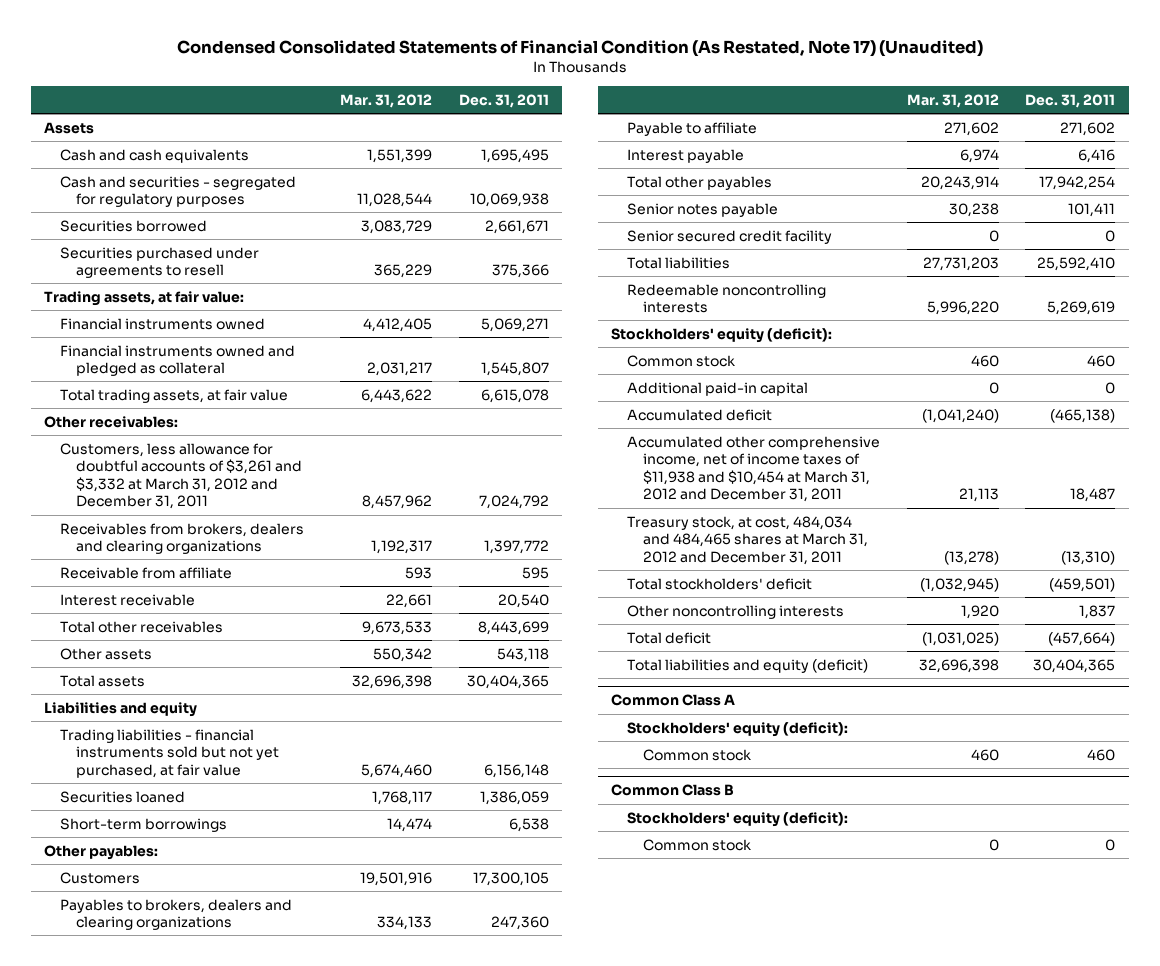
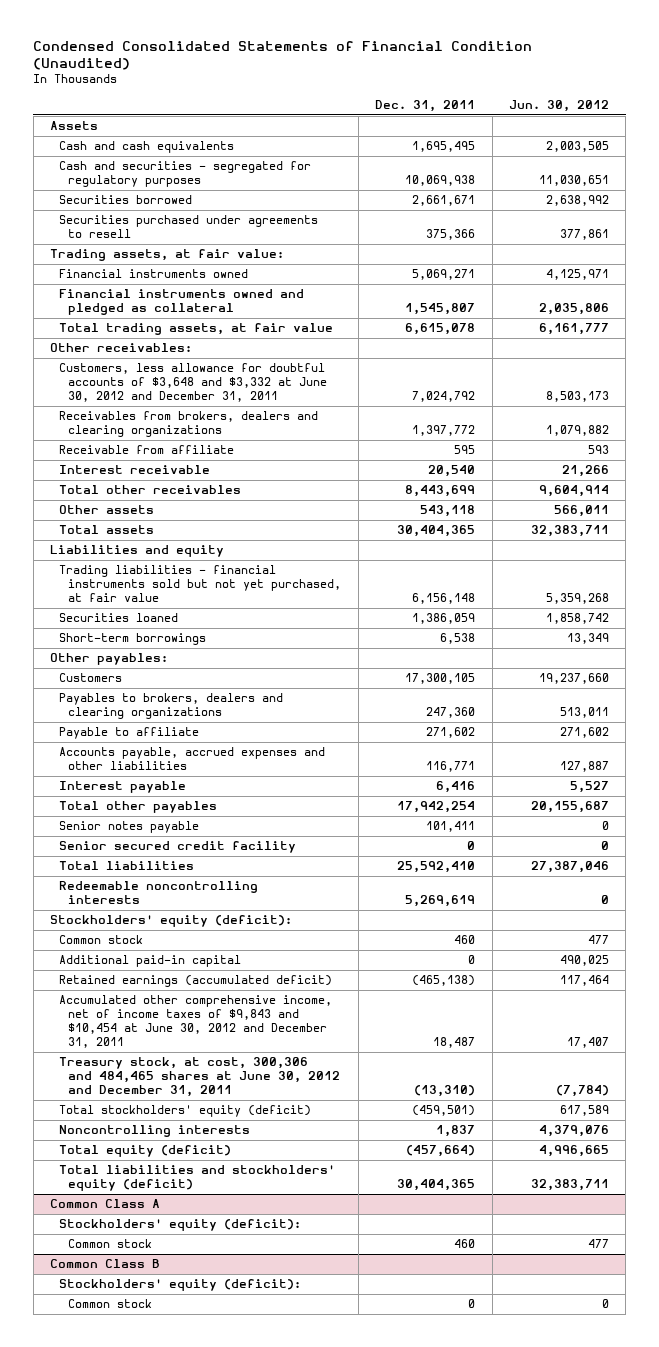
- Condensed Consolidated Statements of Financial Condition (As Restated, Note 17) (Unaudited)
+ Condensed Consolidated Statements of Financial Condition (Unaudited)
- | Mar. 31, 2012 | Dec. 31, 2011
+ | Dec. 31, 2011 | Jun. 30, 2012
- Customers, less allowance for doubtful accounts of $3,261 and $3,332 at March 31, 2012 and December 31, 2011 | 8,457,962 | 7,024,792
+ Customers, less allowance for doubtful accounts of $3,648 and $3,332 at June 30, 2012 and December 31, 2011 | 7,024,792 | 8,503,173
+ Accounts payable, accrued expenses and other liabilities | 116,771 | 127,887
- Accumulated deficit | (1,041,240) | (465,138)
- Accumulated other comprehensive income, net of income taxes of $11,938 and $10,454 at March 31, 2012 and December 31, 2011 | 21,113 | 18,487
- Treasury stock, at cost, 484,034 and 484,465 shares at March 31, 2012 and December 31, 2011 | (13,278) | (13,310)
- Total stockholders' deficit | (1,032,945) | (459,501)
- Other noncontrolling interests | 1,920 | 1,837
- Total deficit | (1,031,025) | (457,664)
- Total liabilities and equity (deficit) | 32,696,398 | 30,404,365
+ Retained earnings (accumulated deficit) | (465,138) | 117,464
+ Accumulated other comprehensive income, net of income taxes of $9,843 and $10,454 at June 30, 2012 and December 31, 2011 | 18,487 | 17,407
+ Treasury stock, at cost, 300,306 and 484,465 shares at June 30, 2012 and December 31, 2011 | (13,310) | (7,784)
+ Total stockholders' equity (deficit) | (459,501) | 617,589
+ Noncontrolling interests | 1,837 | 4,379,076
+ Total equity (deficit) | (457,664) | 4,996,665
+ Total liabilities and stockholders' equity (deficit) | 30,404,365 | 32,383,711

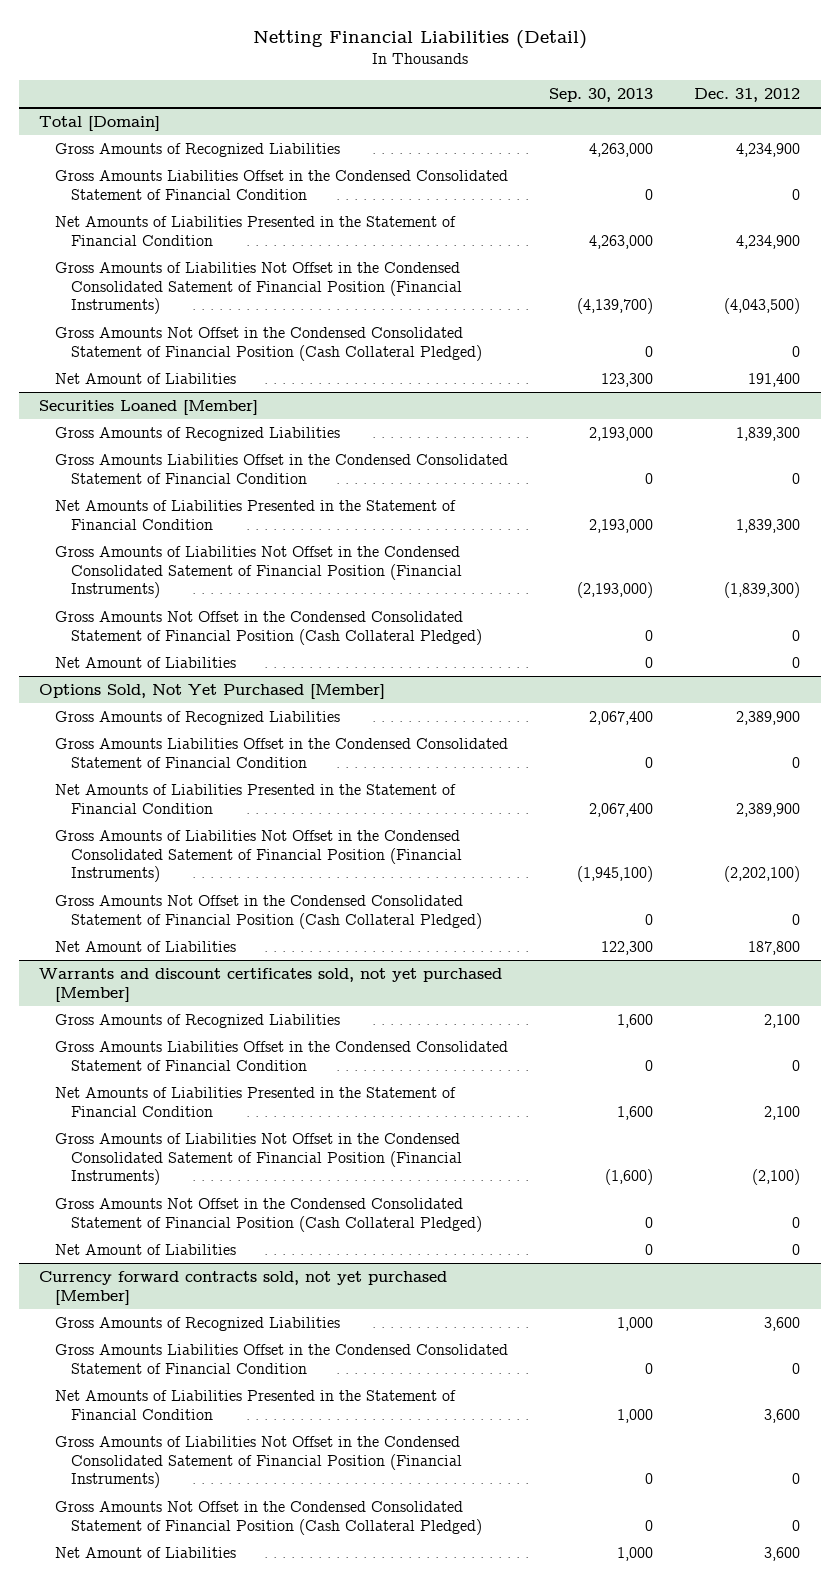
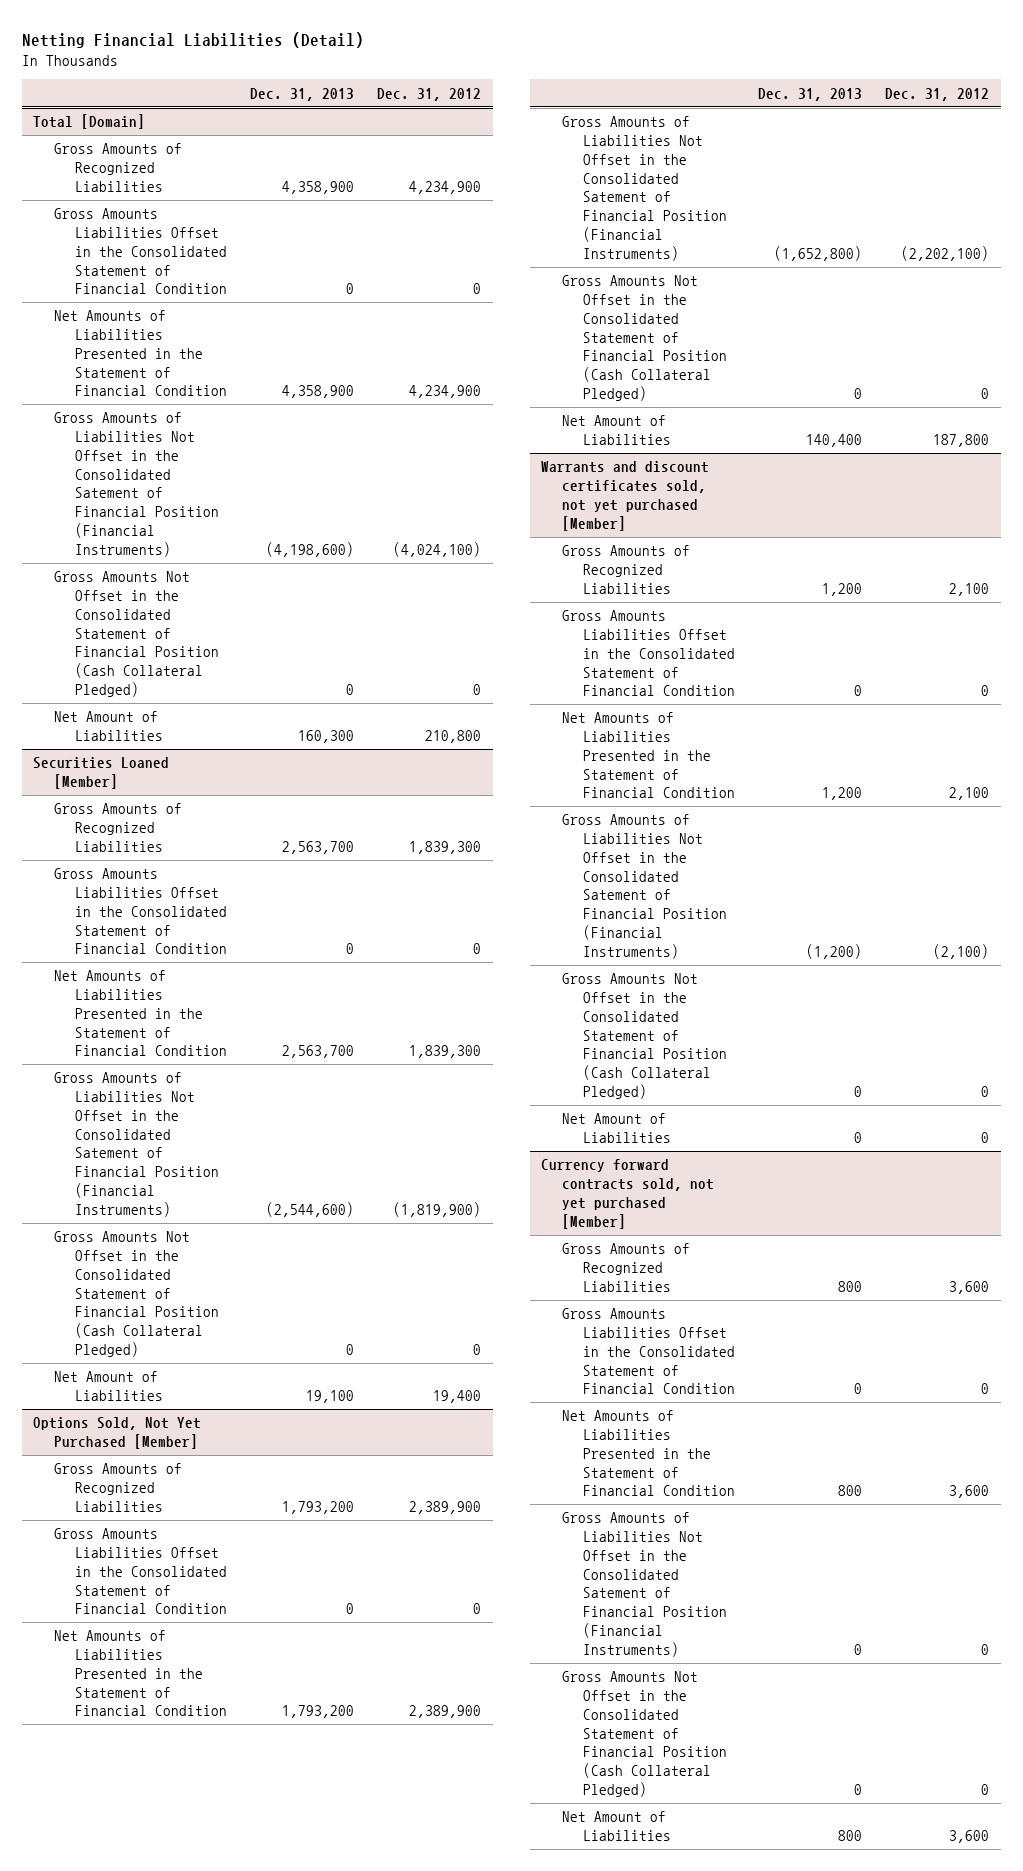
- | Sep. 30, 2013 | Dec. 31, 2012
+ | Dec. 31, 2013 | Dec. 31, 2012
@ Total [Domain]
- Gross Amounts Liabilities Offset in the Condensed Consolidated Statement of Financial Condition | 0 | 0
+ Gross Amounts Liabilities Offset in the Consolidated Statement of Financial Condition | 0 | 0
- Gross Amounts of Liabilities Not Offset in the Condensed Consolidated Satement of Financial Position (Financial Instruments) | (4,139,700) | (4,043,500)
- Gross Amounts Not Offset in the Condensed Consolidated Statement of Financial Position (Cash Collateral Pledged) | 0 | 0
- Net Amount of Liabilities | 123,300 | 191,400
+ Gross Amounts of Liabilities Not Offset in the Consolidated Satement of Financial Position (Financial Instruments) | (4,198,600) | (4,024,100)
+ Gross Amounts Not Offset in the Consolidated Statement of Financial Position (Cash Collateral Pledged) | 0 | 0
+ Net Amount of Liabilities | 160,300 | 210,800
@ Securities Loaned [Member]
- Gross Amounts Liabilities Offset in the Condensed Consolidated Statement of Financial Condition | 0 | 0
+ Gross Amounts Liabilities Offset in the Consolidated Statement of Financial Condition | 0 | 0
- Gross Amounts of Liabilities Not Offset in the Condensed Consolidated Satement of Financial Position (Financial Instruments) | (2,193,000) | (1,839,300)
- Gross Amounts Not Offset in the Condensed Consolidated Statement of Financial Position (Cash Collateral Pledged) | 0 | 0
- Net Amount of Liabilities | 0 | 0
+ Gross Amounts of Liabilities Not Offset in the Consolidated Satement of Financial Position (Financial Instruments) | (2,544,600) | (1,819,900)
+ Gross Amounts Not Offset in the Consolidated Statement of Financial Position (Cash Collateral Pledged) | 0 | 0
+ Net Amount of Liabilities | 19,100 | 19,400
@ Options Sold, Not Yet Purchased [Member]
- Gross Amounts Liabilities Offset in the Condensed Consolidated Statement of Financial Condition | 0 | 0
+ Gross Amounts Liabilities Offset in the Consolidated Statement of Financial Condition | 0 | 0
- Gross Amounts of Liabilities Not Offset in the Condensed Consolidated Satement of Financial Position (Financial Instruments) | (1,945,100) | (2,202,100)
- Gross Amounts Not Offset in the Condensed Consolidated Statement of Financial Position (Cash Collateral Pledged) | 0 | 0
+ Gross Amounts of Liabilities Not Offset in the Consolidated Satement of Financial Position (Financial Instruments) | (1,652,800) | (2,202,100)
+ Gross Amounts Not Offset in the Consolidated Statement of Financial Position (Cash Collateral Pledged) | 0 | 0
@ Warrants and discount certificates sold, not yet purchased [Member]
- Gross Amounts Liabilities Offset in the Condensed Consolidated Statement of Financial Condition | 0 | 0
+ Gross Amounts Liabilities Offset in the Consolidated Statement of Financial Condition | 0 | 0
- Gross Amounts of Liabilities Not Offset in the Condensed Consolidated Satement of Financial Position (Financial Instruments) | (1,600) | (2,100)
- Gross Amounts Not Offset in the Condensed Consolidated Statement of Financial Position (Cash Collateral Pledged) | 0 | 0
+ Gross Amounts of Liabilities Not Offset in the Consolidated Satement of Financial Position (Financial Instruments) | (1,200) | (2,100)
+ Gross Amounts Not Offset in the Consolidated Statement of Financial Position (Cash Collateral Pledged) | 0 | 0
@ Currency forward contracts sold, not yet purchased [Member]
- Gross Amounts Liabilities Offset in the Condensed Consolidated Statement of Financial Condition | 0 | 0
+ Gross Amounts Liabilities Offset in the Consolidated Statement of Financial Condition | 0 | 0
- Gross Amounts of Liabilities Not Offset in the Condensed Consolidated Satement of Financial Position (Financial Instruments) | 0 | 0
- Gross Amounts Not Offset in the Condensed Consolidated Statement of Financial Position (Cash Collateral Pledged) | 0 | 0
+ Gross Amounts of Liabilities Not Offset in the Consolidated Satement of Financial Position (Financial Instruments) | 0 | 0
+ Gross Amounts Not Offset in the Consolidated Statement of Financial Position (Cash Collateral Pledged) | 0 | 0

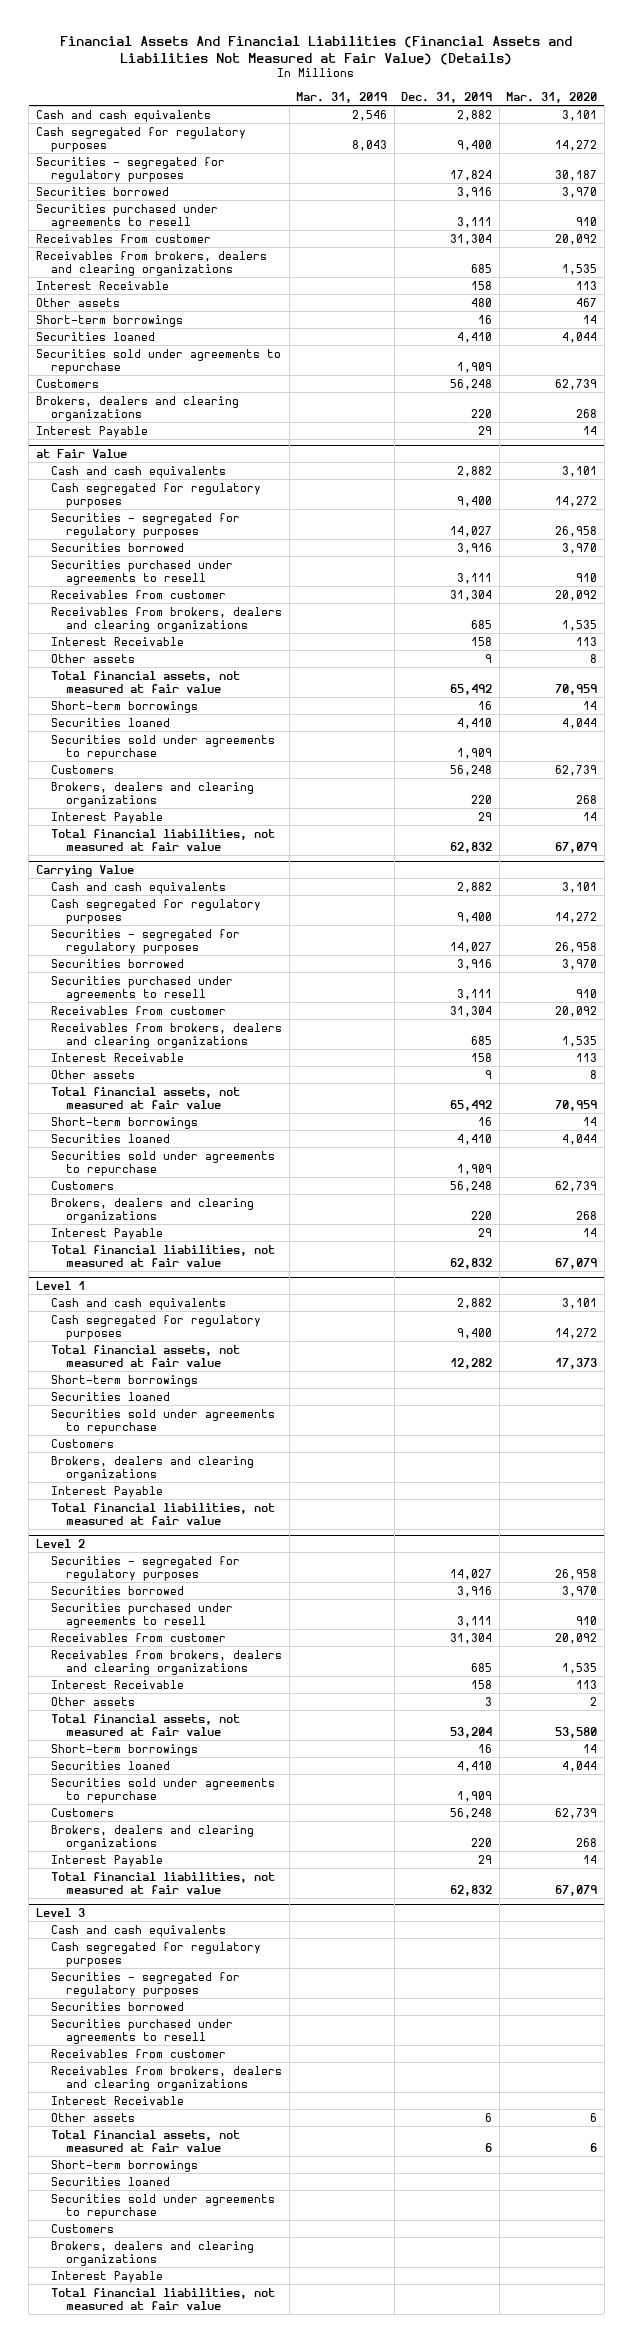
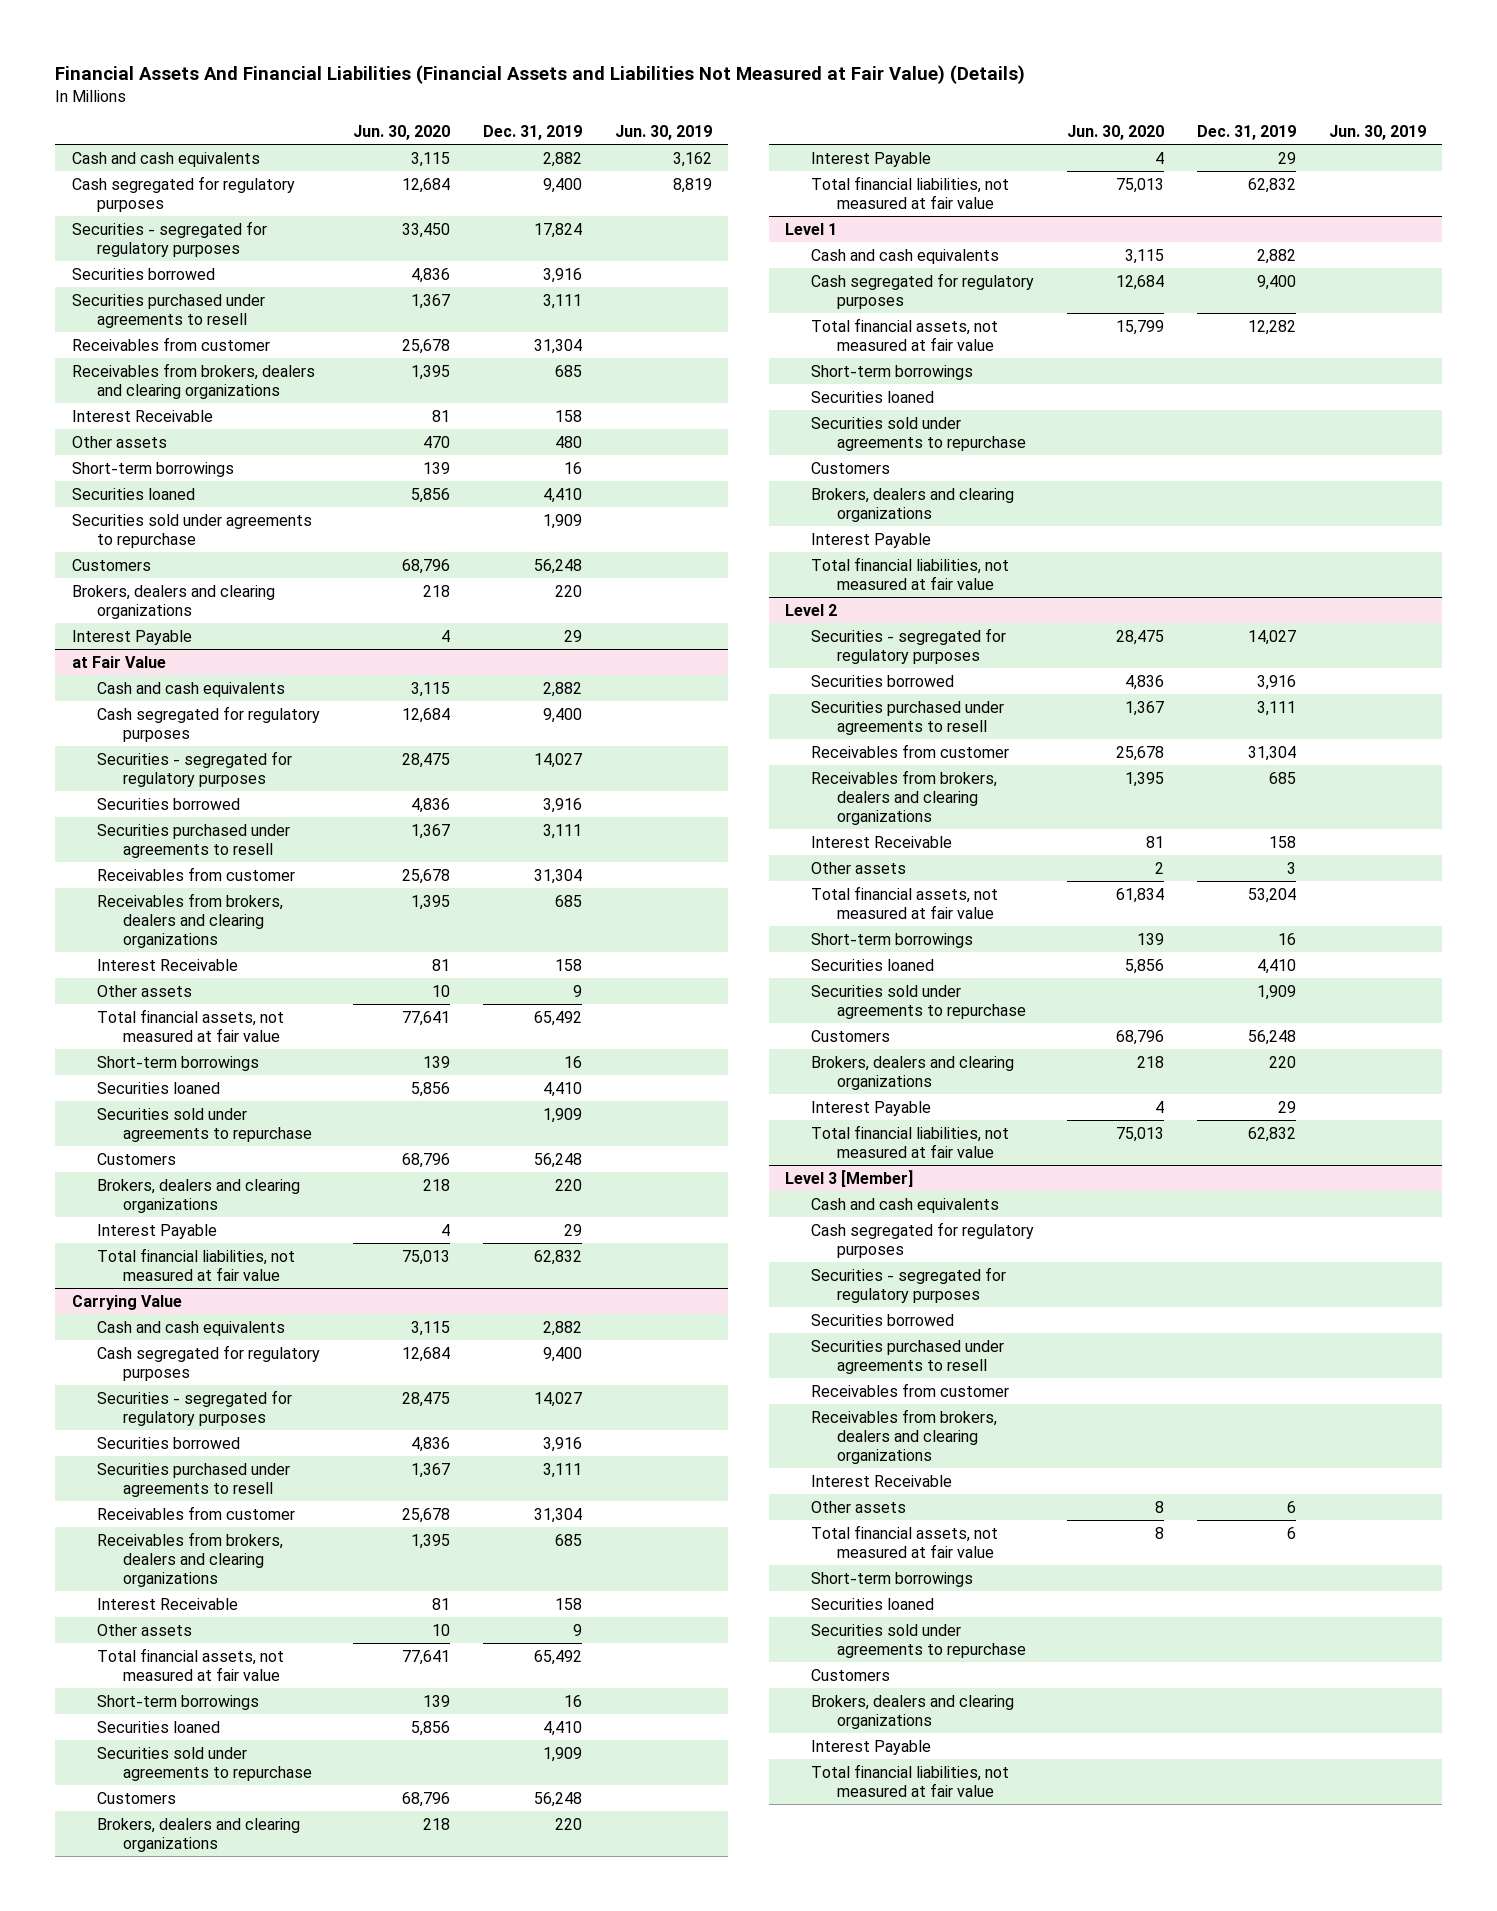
- | Mar. 31, 2019 | Dec. 31, 2019 | Mar. 31, 2020
+ | Jun. 30, 2020 | Dec. 31, 2019 | Jun. 30, 2019
- Level 3
+ Level 3 [Member]

